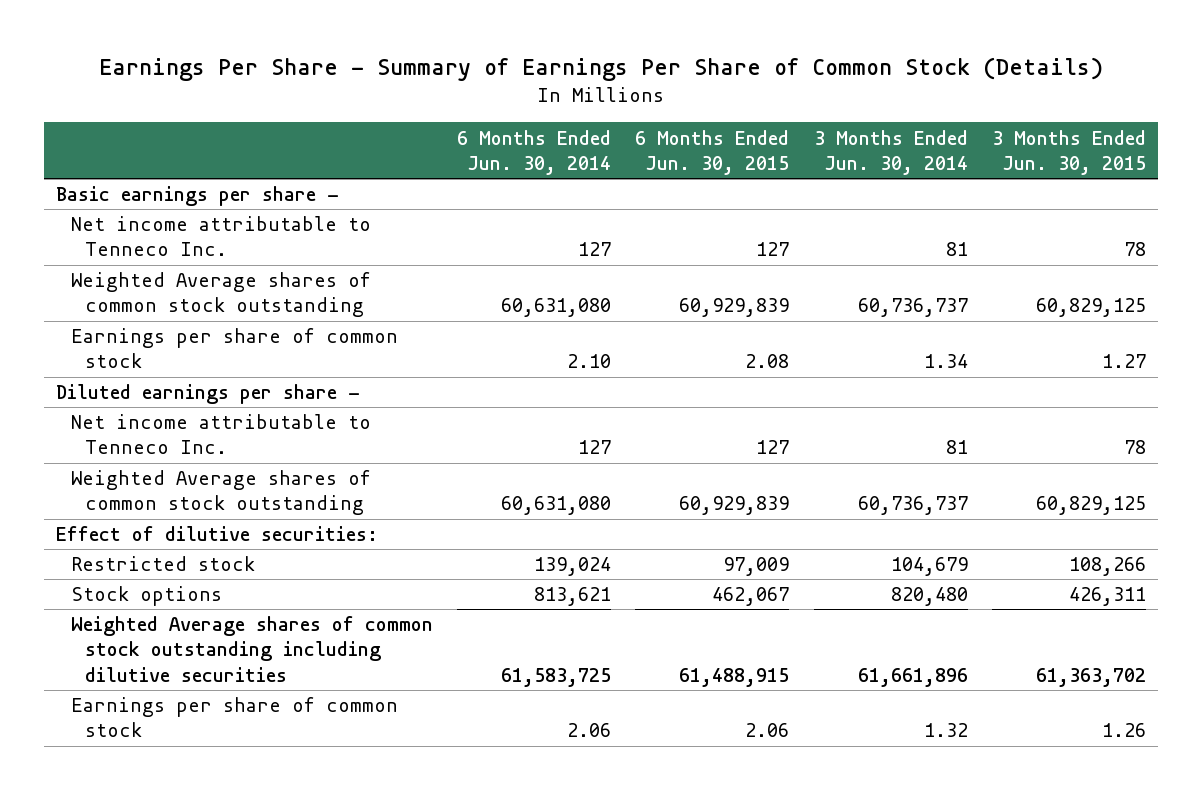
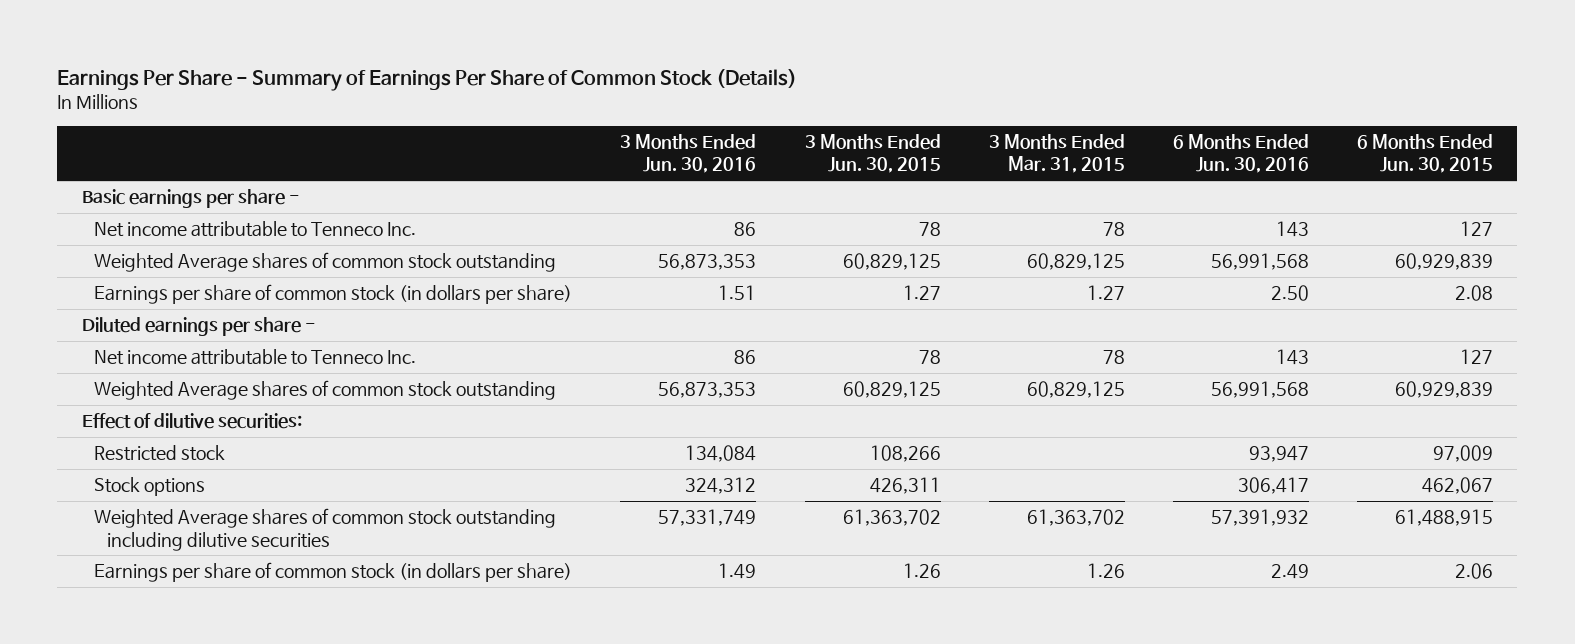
- | 6 Months Ended Jun. 30, 2014 | 6 Months Ended Jun. 30, 2015 | 3 Months Ended Jun. 30, 2014 | 3 Months Ended Jun. 30, 2015
+ | 3 Months Ended Jun. 30, 2016 | 3 Months Ended Jun. 30, 2015 | 3 Months Ended Mar. 31, 2015 | 6 Months Ended Jun. 30, 2016 | 6 Months Ended Jun. 30, 2015
- Earnings per share of common stock | 2.10 | 2.08 | 1.34 | 1.27
+ Earnings per share of common stock (in dollars per share) | 1.51 | 1.27 | 1.27 | 2.50 | 2.08
- Earnings per share of common stock | 2.06 | 2.06 | 1.32 | 1.26
+ Earnings per share of common stock (in dollars per share) | 1.49 | 1.26 | 1.26 | 2.49 | 2.06

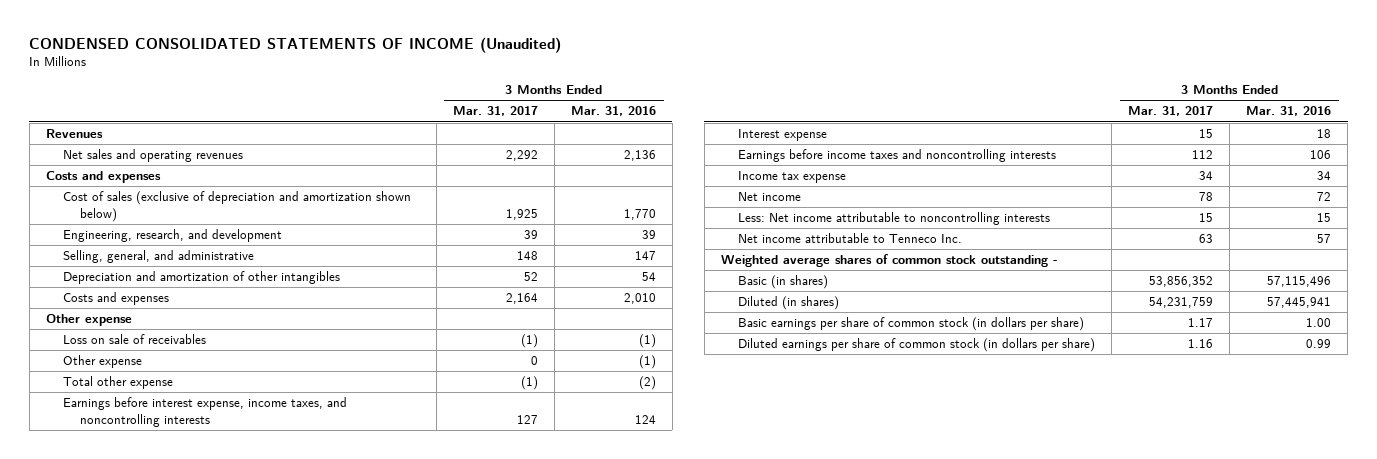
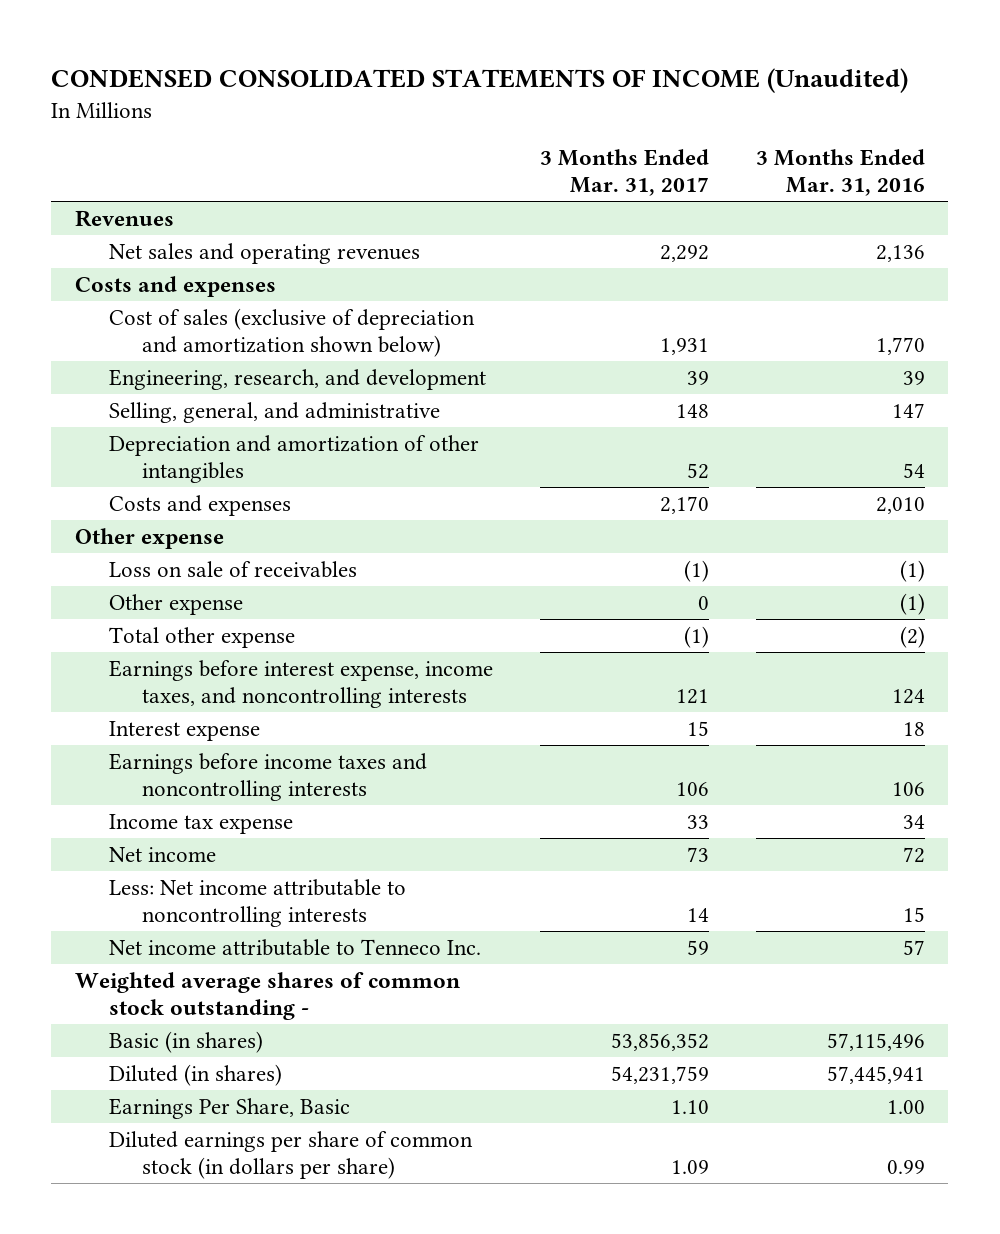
- Cost of sales (exclusive of depreciation and amortization shown below) | 1,925 | 1,770
+ Cost of sales (exclusive of depreciation and amortization shown below) | 1,931 | 1,770
- Costs and expenses | 2,164 | 2,010
+ Costs and expenses | 2,170 | 2,010
- Earnings before interest expense, income taxes, and noncontrolling interests | 127 | 124
+ Earnings before interest expense, income taxes, and noncontrolling interests | 121 | 124
- Earnings before income taxes and noncontrolling interests | 112 | 106
- Income tax expense | 34 | 34
- Net income | 78 | 72
- Less: Net income attributable to noncontrolling interests | 15 | 15
- Net income attributable to Tenneco Inc. | 63 | 57
+ Earnings before income taxes and noncontrolling interests | 106 | 106
+ Income tax expense | 33 | 34
+ Net income | 73 | 72
+ Less: Net income attributable to noncontrolling interests | 14 | 15
+ Net income attributable to Tenneco Inc. | 59 | 57
- Basic earnings per share of common stock (in dollars per share) | 1.17 | 1.00
- Diluted earnings per share of common stock (in dollars per share) | 1.16 | 0.99
+ Earnings Per Share, Basic | 1.10 | 1.00
+ Diluted earnings per share of common stock (in dollars per share) | 1.09 | 0.99

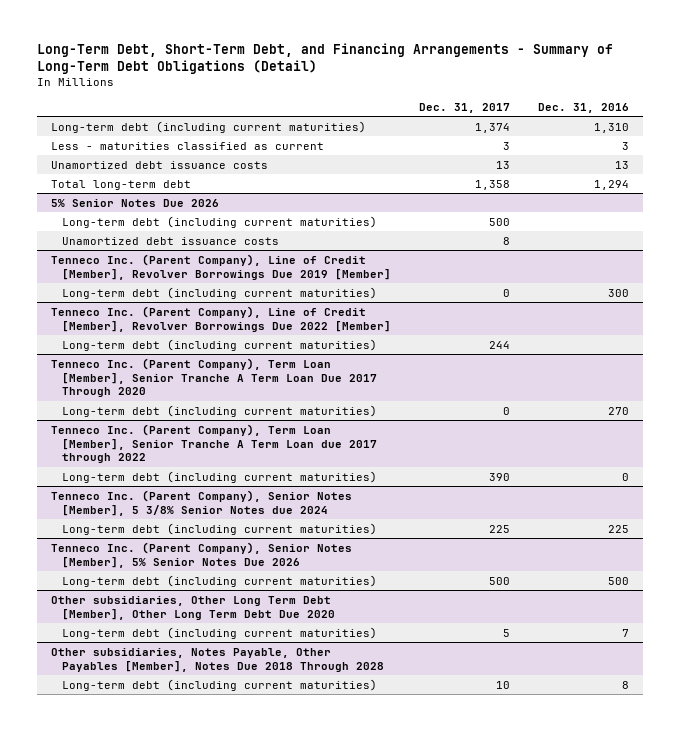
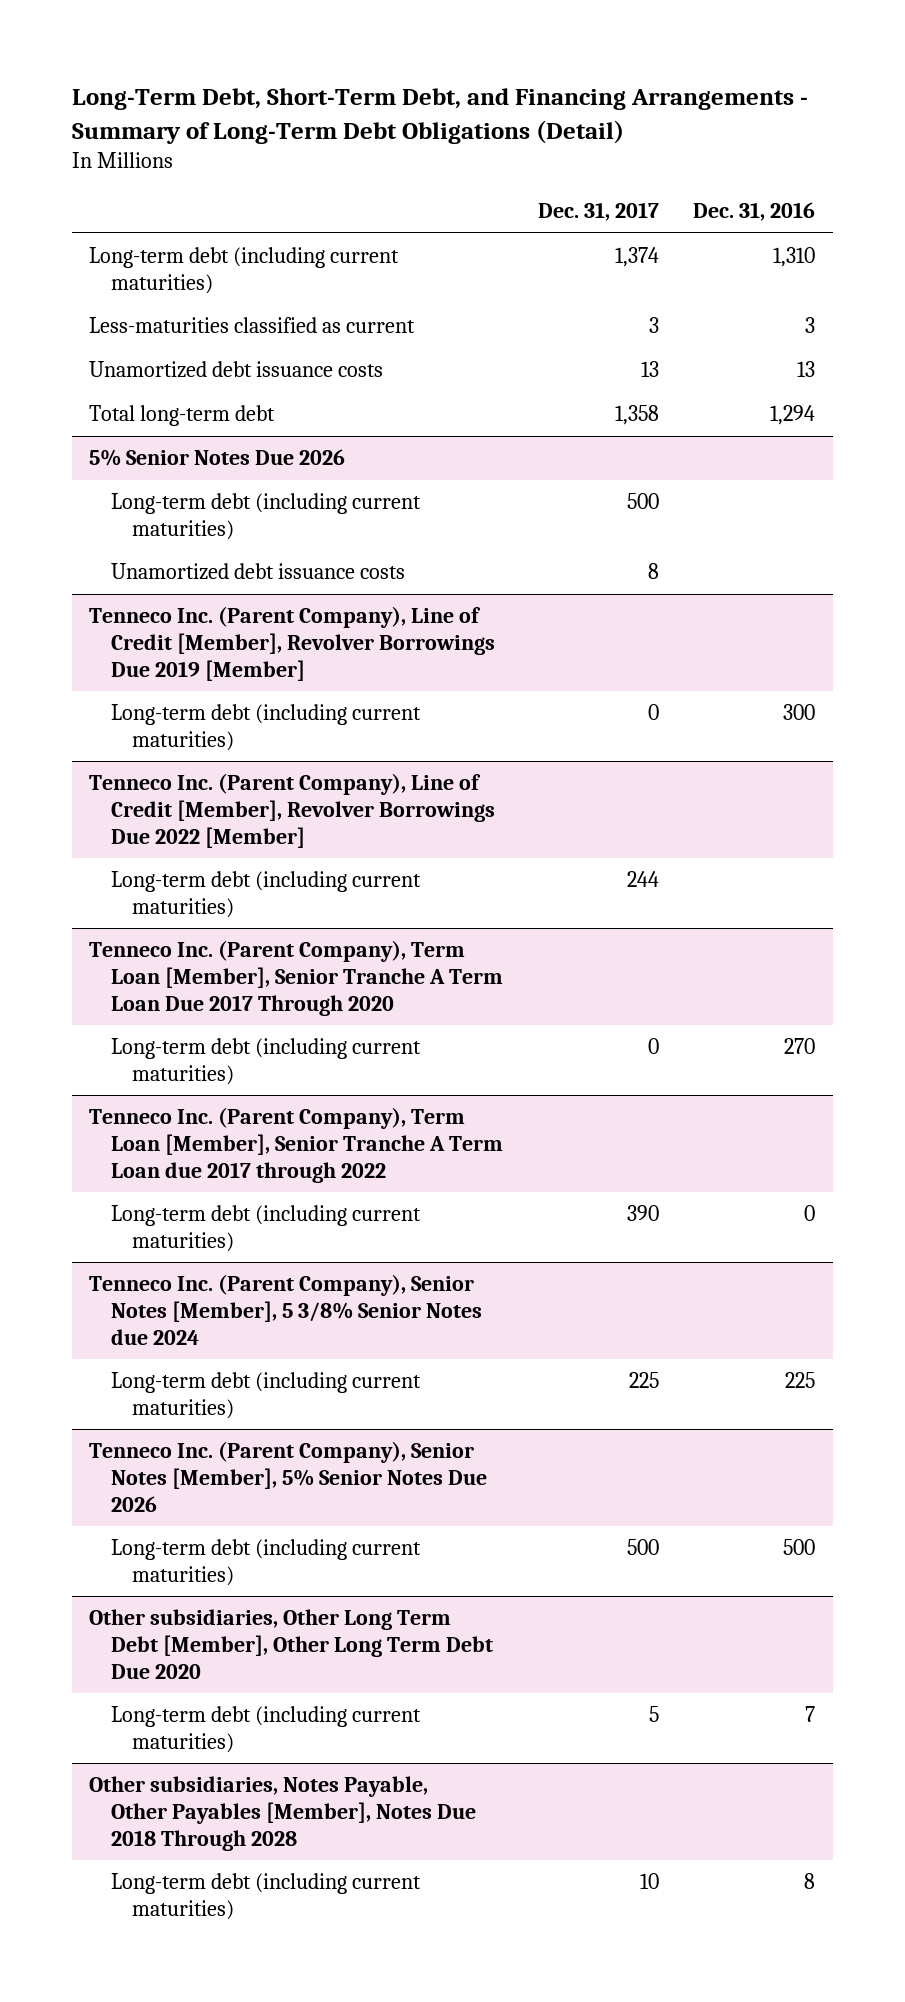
- Less - maturities classified as current | 3 | 3
+ Less-maturities classified as current | 3 | 3

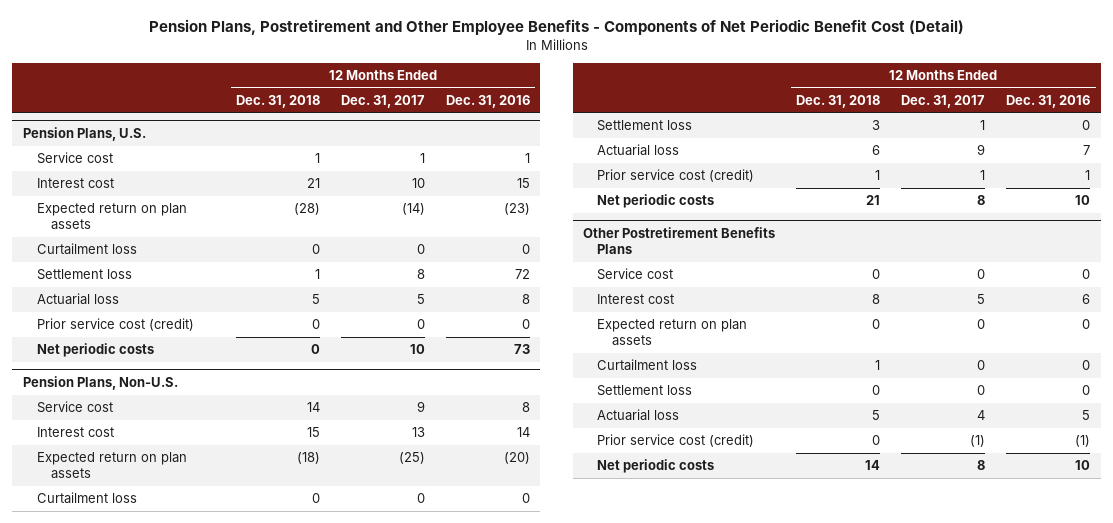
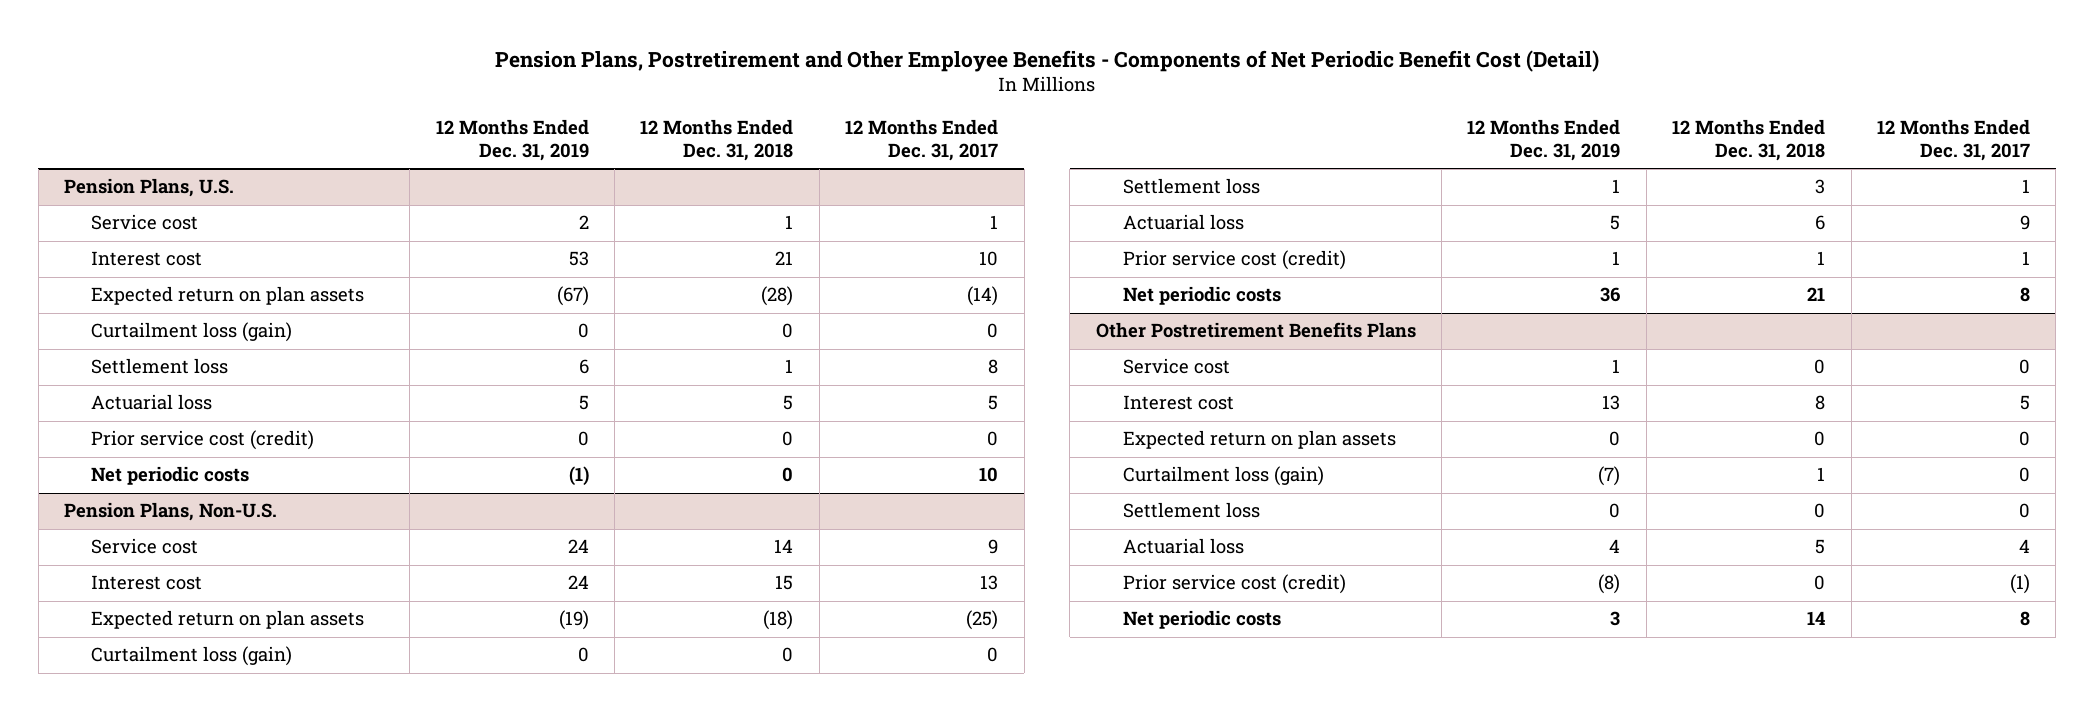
- | 12 Months Ended Dec. 31, 2018 | 12 Months Ended Dec. 31, 2017 | 12 Months Ended Dec. 31, 2016
+ | 12 Months Ended Dec. 31, 2019 | 12 Months Ended Dec. 31, 2018 | 12 Months Ended Dec. 31, 2017
@ Pension Plans, U.S.
- Curtailment loss | 0 | 0 | 0
+ Curtailment loss (gain) | 0 | 0 | 0
@ Pension Plans, Non-U.S.
- Curtailment loss | 0 | 0 | 0
+ Curtailment loss (gain) | 0 | 0 | 0
@ Other Postretirement Benefits Plans
- Curtailment loss | 1 | 0 | 0
+ Curtailment loss (gain) | (7) | 1 | 0

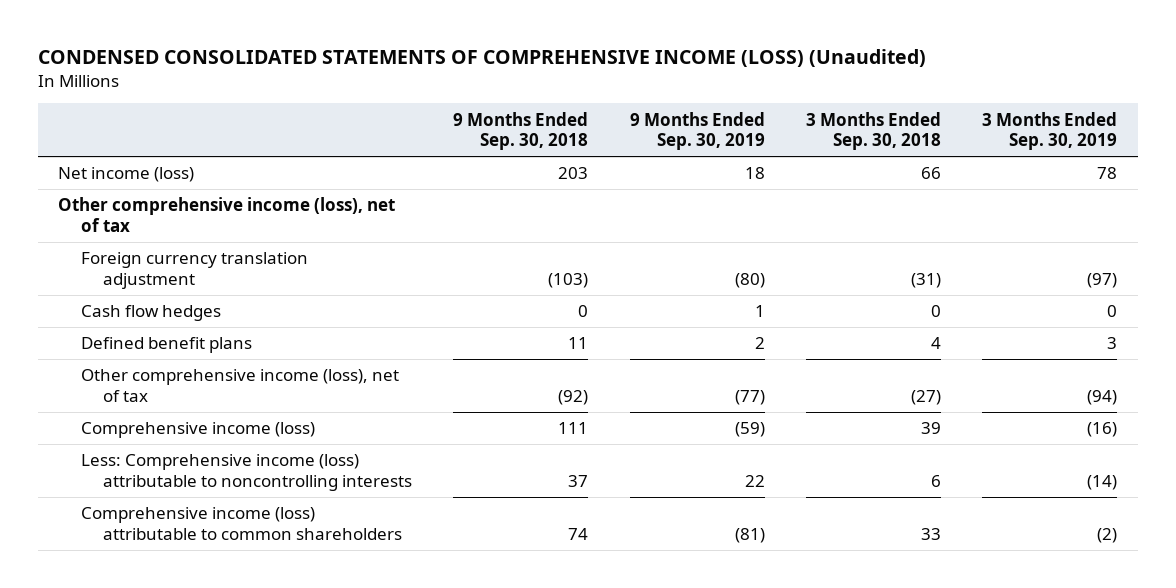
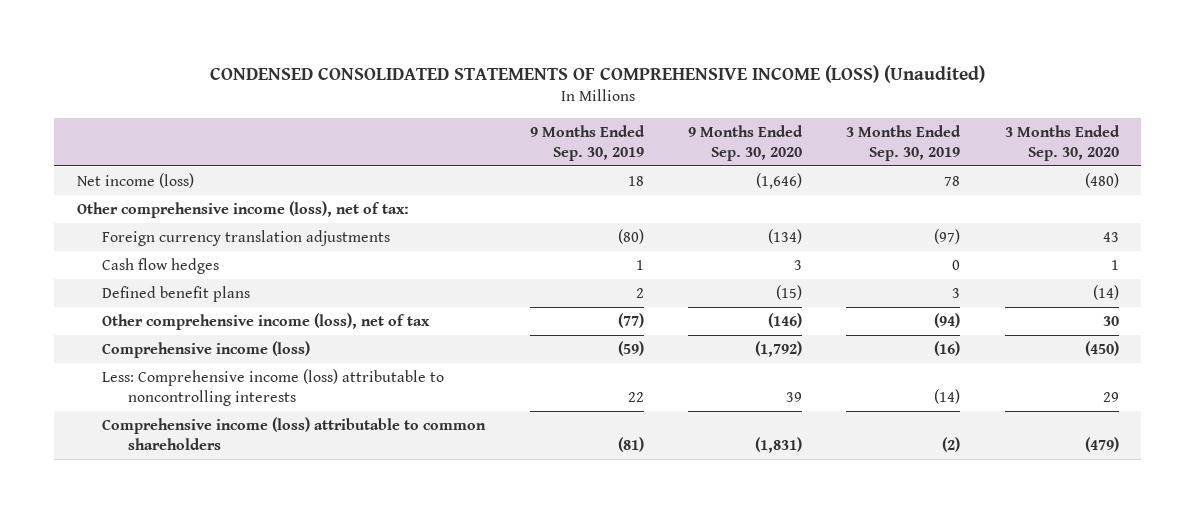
- | 9 Months Ended Sep. 30, 2018 | 9 Months Ended Sep. 30, 2019 | 3 Months Ended Sep. 30, 2018 | 3 Months Ended Sep. 30, 2019
+ | 9 Months Ended Sep. 30, 2019 | 9 Months Ended Sep. 30, 2020 | 3 Months Ended Sep. 30, 2019 | 3 Months Ended Sep. 30, 2020
- Other comprehensive income (loss), net of tax
- Foreign currency translation adjustment | (103) | (80) | (31) | (97)
+ Other comprehensive income (loss), net of tax:
+ Foreign currency translation adjustments | (80) | (134) | (97) | 43

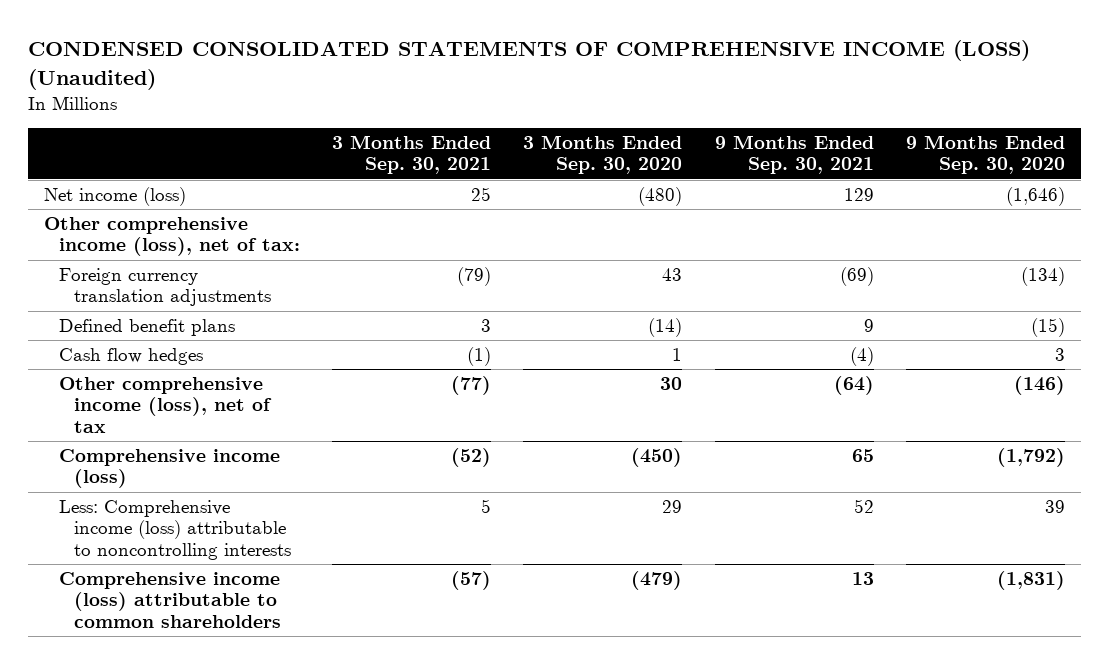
- | 9 Months Ended Sep. 30, 2019 | 9 Months Ended Sep. 30, 2020 | 3 Months Ended Sep. 30, 2019 | 3 Months Ended Sep. 30, 2020
+ | 3 Months Ended Sep. 30, 2021 | 3 Months Ended Sep. 30, 2020 | 9 Months Ended Sep. 30, 2021 | 9 Months Ended Sep. 30, 2020
moved down: Cash flow hedges | (1) | 1 | (4) | 3

